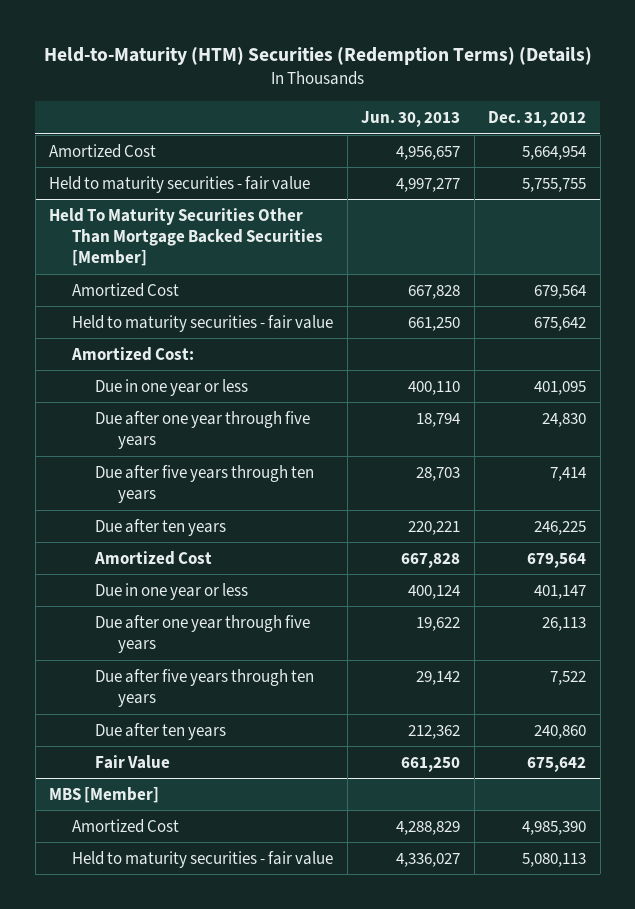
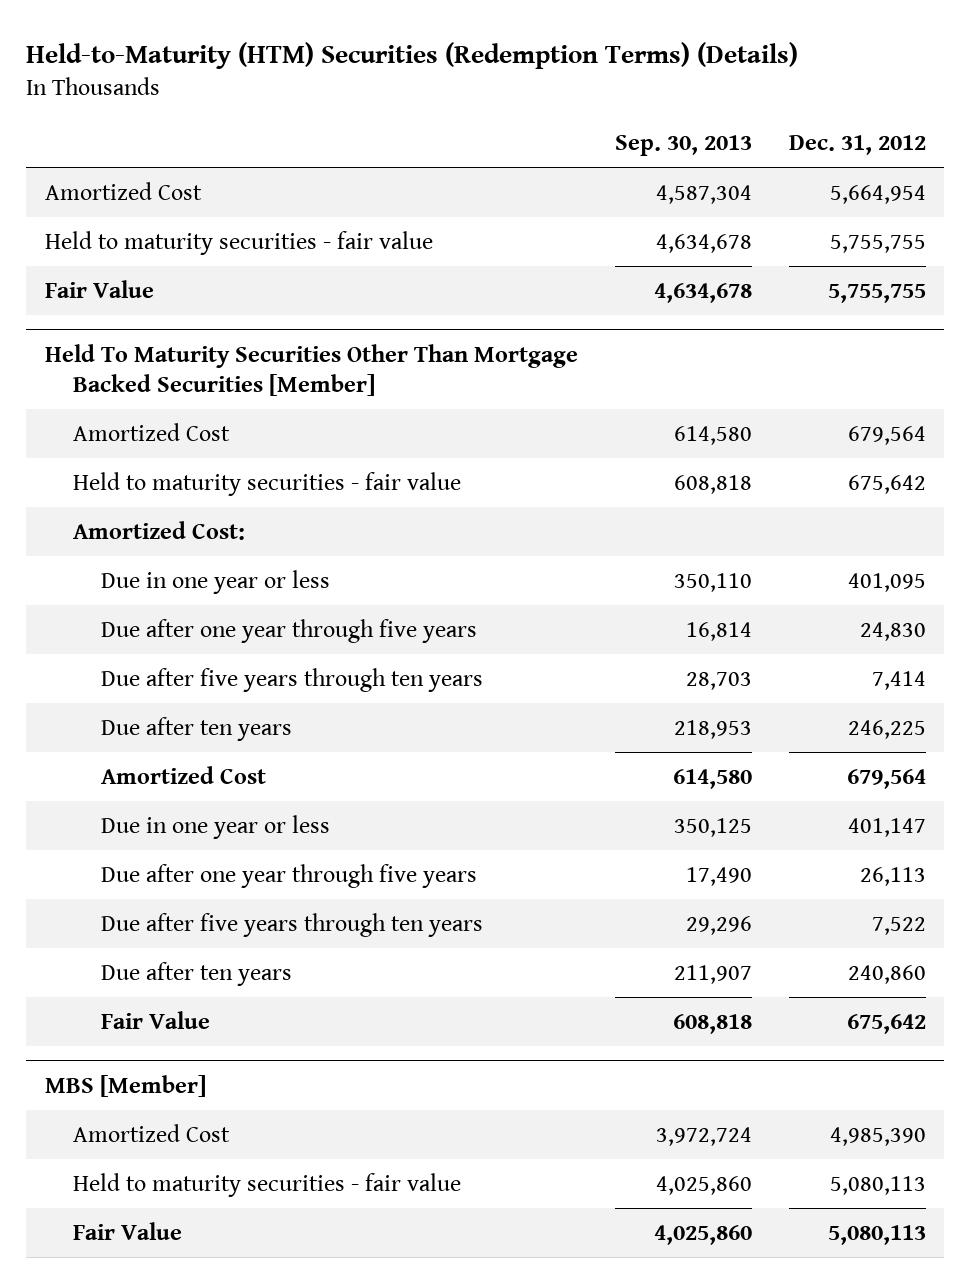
- | Jun. 30, 2013 | Dec. 31, 2012
+ | Sep. 30, 2013 | Dec. 31, 2012
+ Fair Value | 4,634,678 | 5,755,755
@ MBS [Member]
+ Fair Value | 4,025,860 | 5,080,113

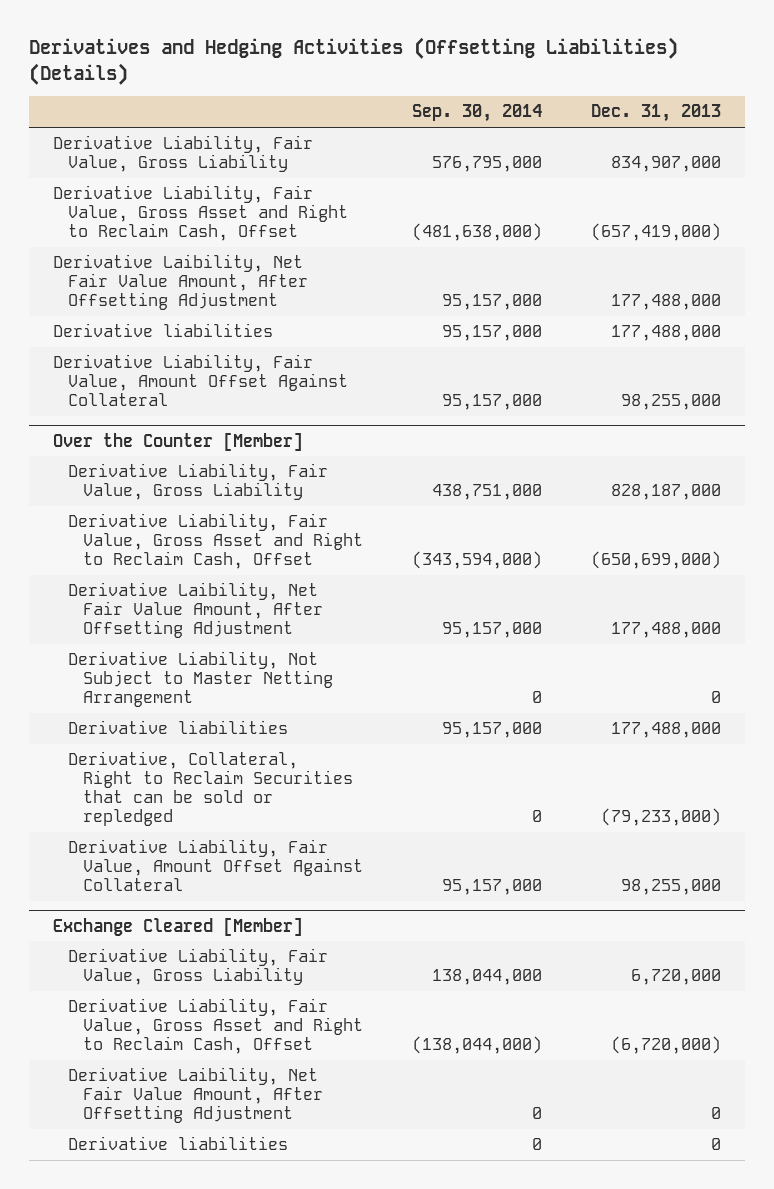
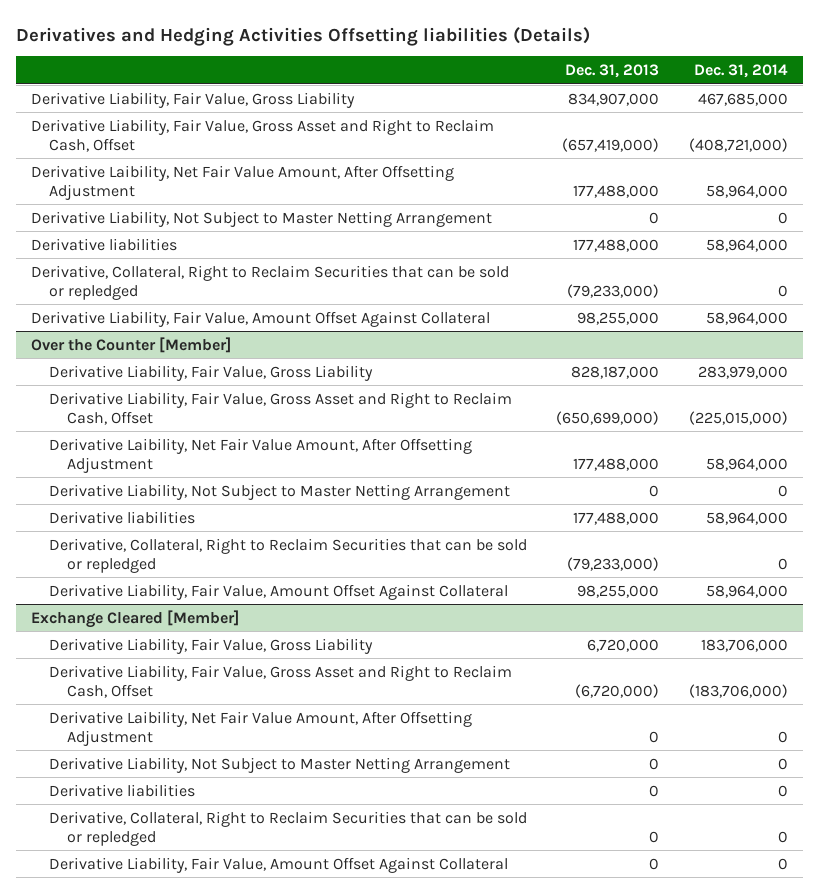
- Derivatives and Hedging Activities (Offsetting Liabilities) (Details)
+ Derivatives and Hedging Activities Offsetting liabilities (Details)
- | Sep. 30, 2014 | Dec. 31, 2013
+ | Dec. 31, 2013 | Dec. 31, 2014
+ Derivative Liability, Not Subject to Master Netting Arrangement | 0 | 0
+ Derivative, Collateral, Right to Reclaim Securities that can be sold or repledged | (79,233,000) | 0
@ Exchange Cleared [Member]
+ Derivative Liability, Not Subject to Master Netting Arrangement | 0 | 0
+ Derivative, Collateral, Right to Reclaim Securities that can be sold or repledged | 0 | 0
+ Derivative Liability, Fair Value, Amount Offset Against Collateral | 0 | 0

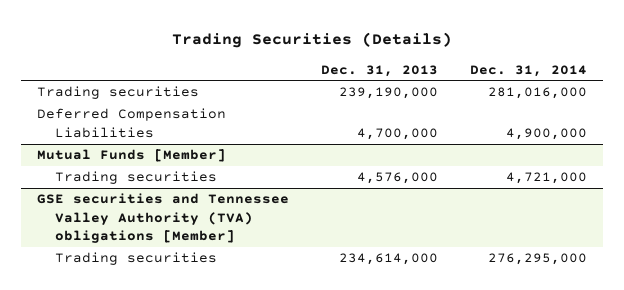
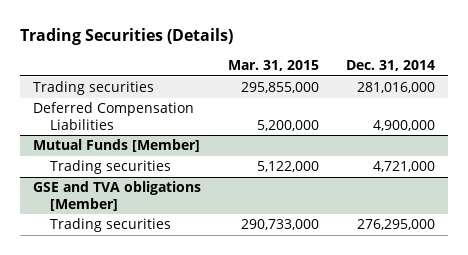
- | Dec. 31, 2013 | Dec. 31, 2014
+ | Mar. 31, 2015 | Dec. 31, 2014
- GSE securities and Tennessee Valley Authority (TVA) obligations [Member]
+ GSE and TVA obligations [Member]

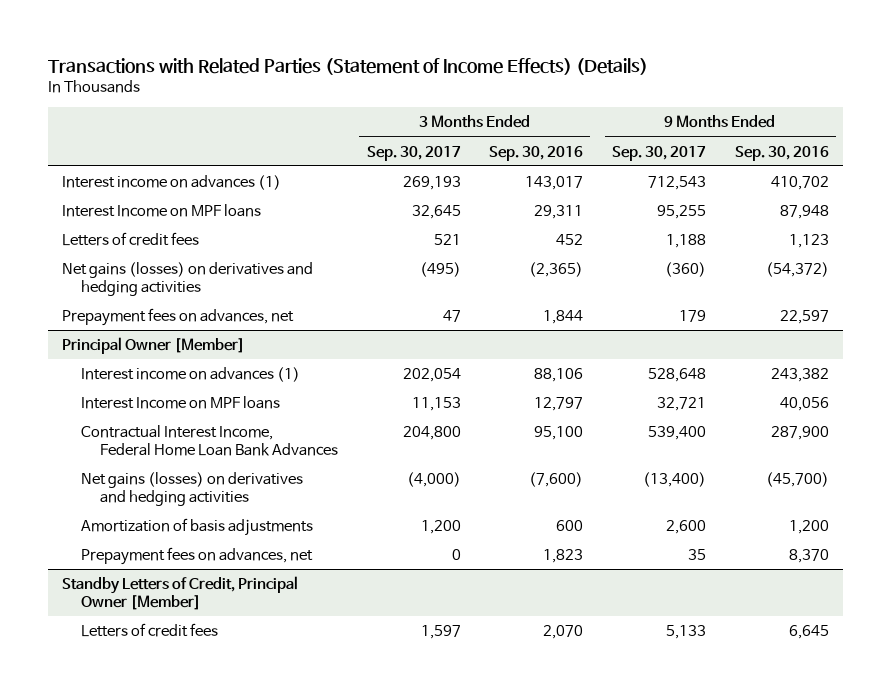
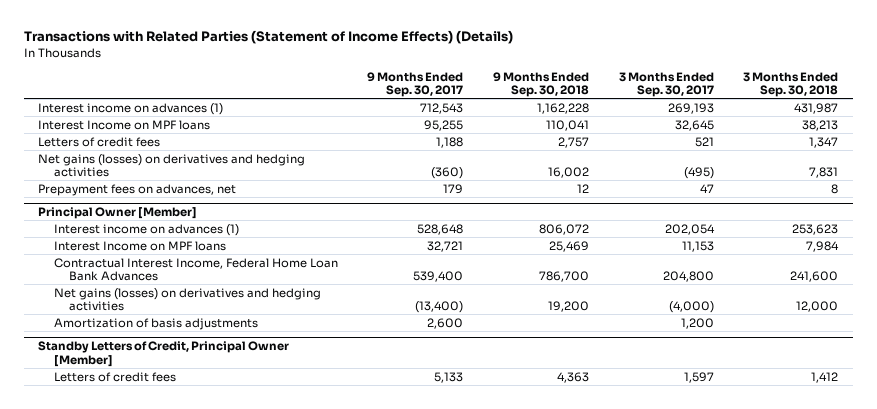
- | 3 Months Ended Sep. 30, 2017 | 3 Months Ended Sep. 30, 2016 | 9 Months Ended Sep. 30, 2017 | 9 Months Ended Sep. 30, 2016
+ | 9 Months Ended Sep. 30, 2017 | 9 Months Ended Sep. 30, 2018 | 3 Months Ended Sep. 30, 2017 | 3 Months Ended Sep. 30, 2018
@ Principal Owner [Member]
- Prepayment fees on advances, net | 0 | 1,823 | 35 | 8,370

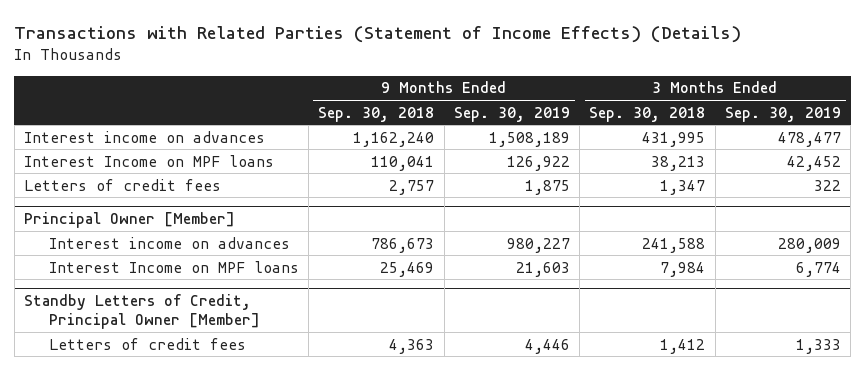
- | 9 Months Ended Sep. 30, 2017 | 9 Months Ended Sep. 30, 2018 | 3 Months Ended Sep. 30, 2017 | 3 Months Ended Sep. 30, 2018
+ | 9 Months Ended Sep. 30, 2018 | 9 Months Ended Sep. 30, 2019 | 3 Months Ended Sep. 30, 2018 | 3 Months Ended Sep. 30, 2019
- Interest income on advances (1) | 712,543 | 1,162,228 | 269,193 | 431,987
+ Interest income on advances | 1,162,240 | 1,508,189 | 431,995 | 478,477
- Net gains (losses) on derivatives and hedging activities | (360) | 16,002 | (495) | 7,831
- Prepayment fees on advances, net | 179 | 12 | 47 | 8
@ Principal Owner [Member]
- Interest income on advances (1) | 528,648 | 806,072 | 202,054 | 253,623
+ Interest income on advances | 786,673 | 980,227 | 241,588 | 280,009
- Contractual Interest Income, Federal Home Loan Bank Advances | 539,400 | 786,700 | 204,800 | 241,600
- Net gains (losses) on derivatives and hedging activities | (13,400) | 19,200 | (4,000) | 12,000
- Amortization of basis adjustments | 2,600 | | 1,200 |

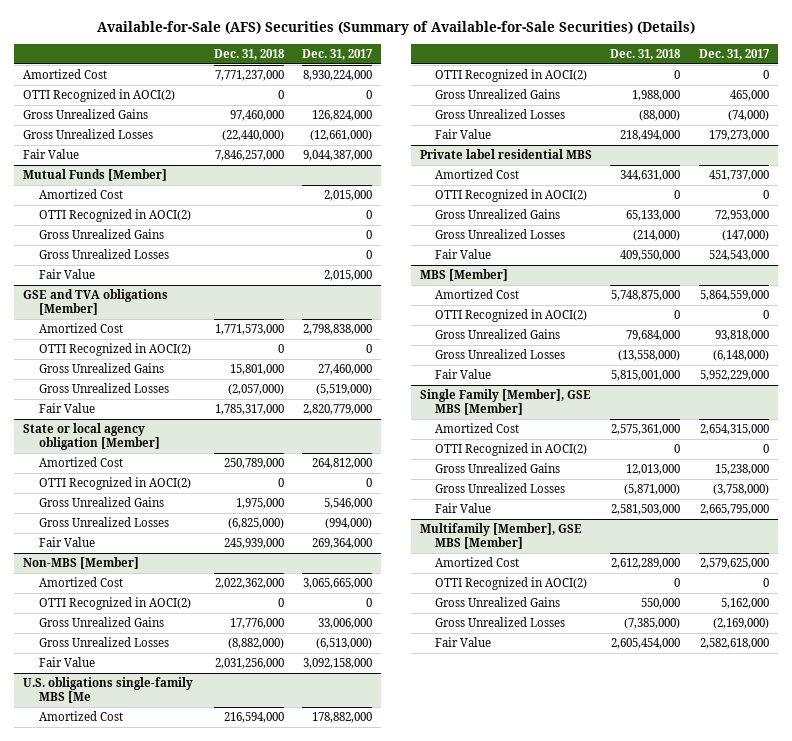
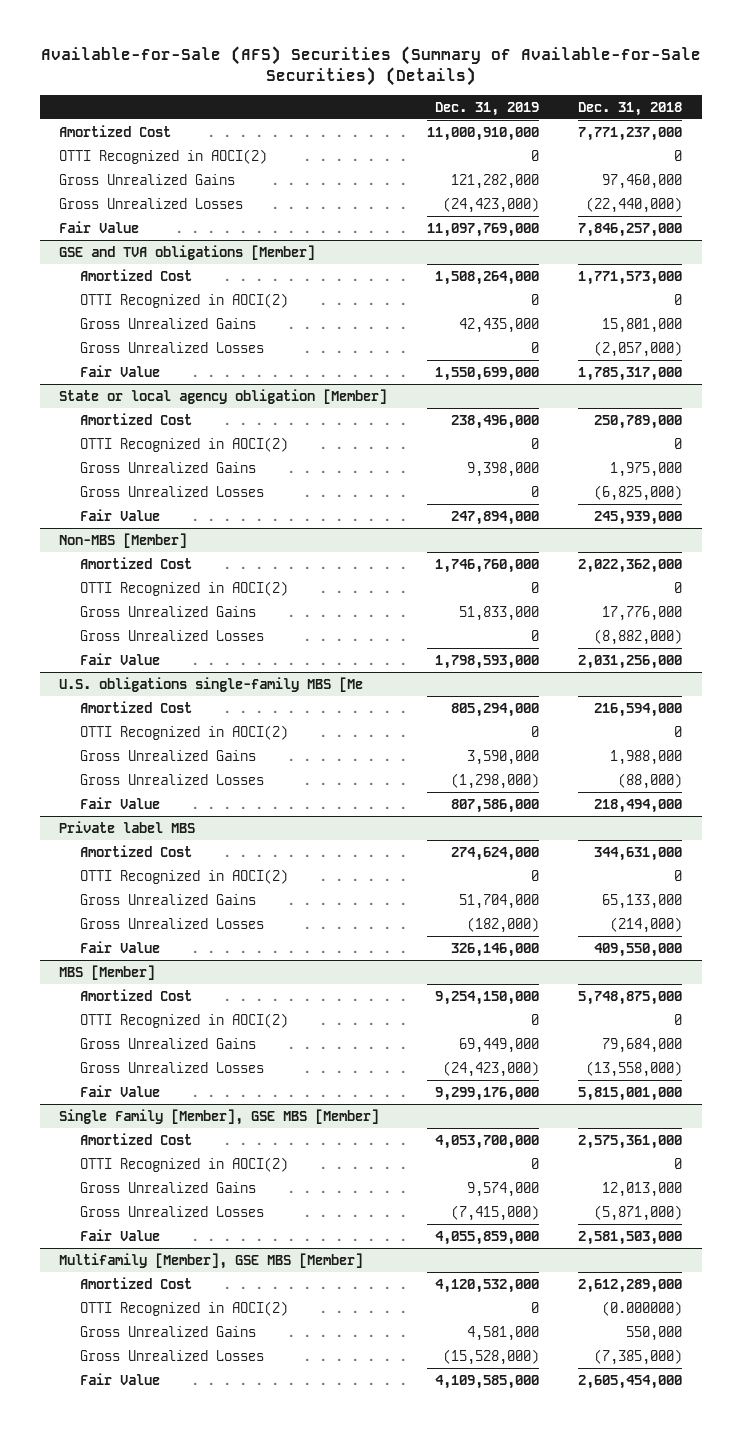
- | Dec. 31, 2018 | Dec. 31, 2017
+ | Dec. 31, 2019 | Dec. 31, 2018
- Mutual Funds [Member]
- Amortized Cost | | 2,015,000
- OTTI Recognized in AOCI(2) | | 0
- Gross Unrealized Gains | | 0
- Gross Unrealized Losses | | 0
- Fair Value | | 2,015,000
- Private label residential MBS
+ Private label MBS
@ Multifamily [Member], GSE MBS [Member]
- OTTI Recognized in AOCI(2) | 0 | 0
+ OTTI Recognized in AOCI(2) | 0 | (0.000000)

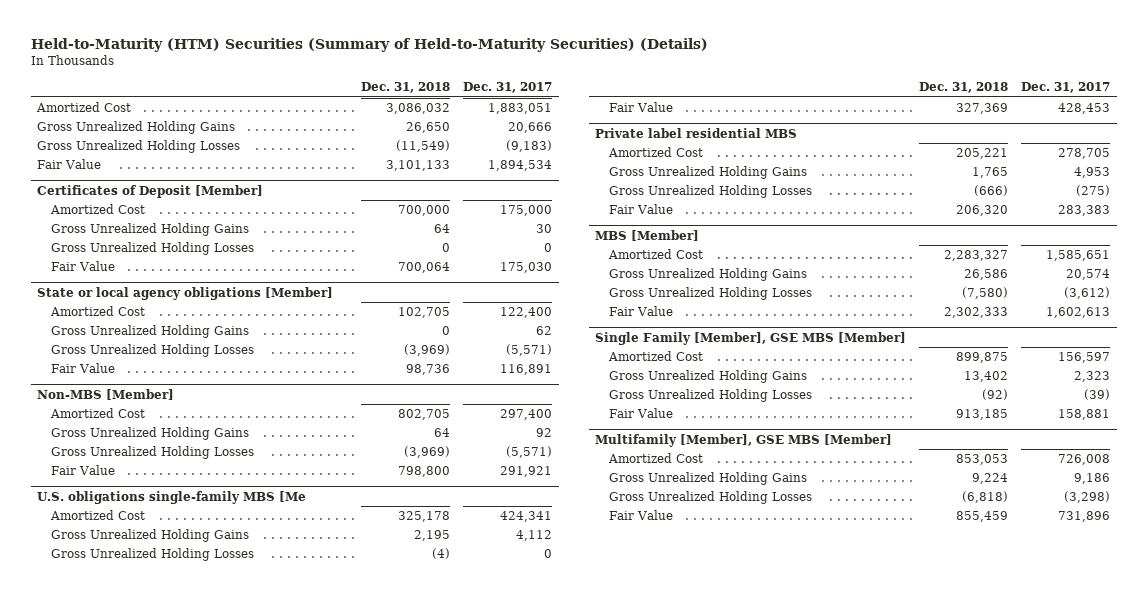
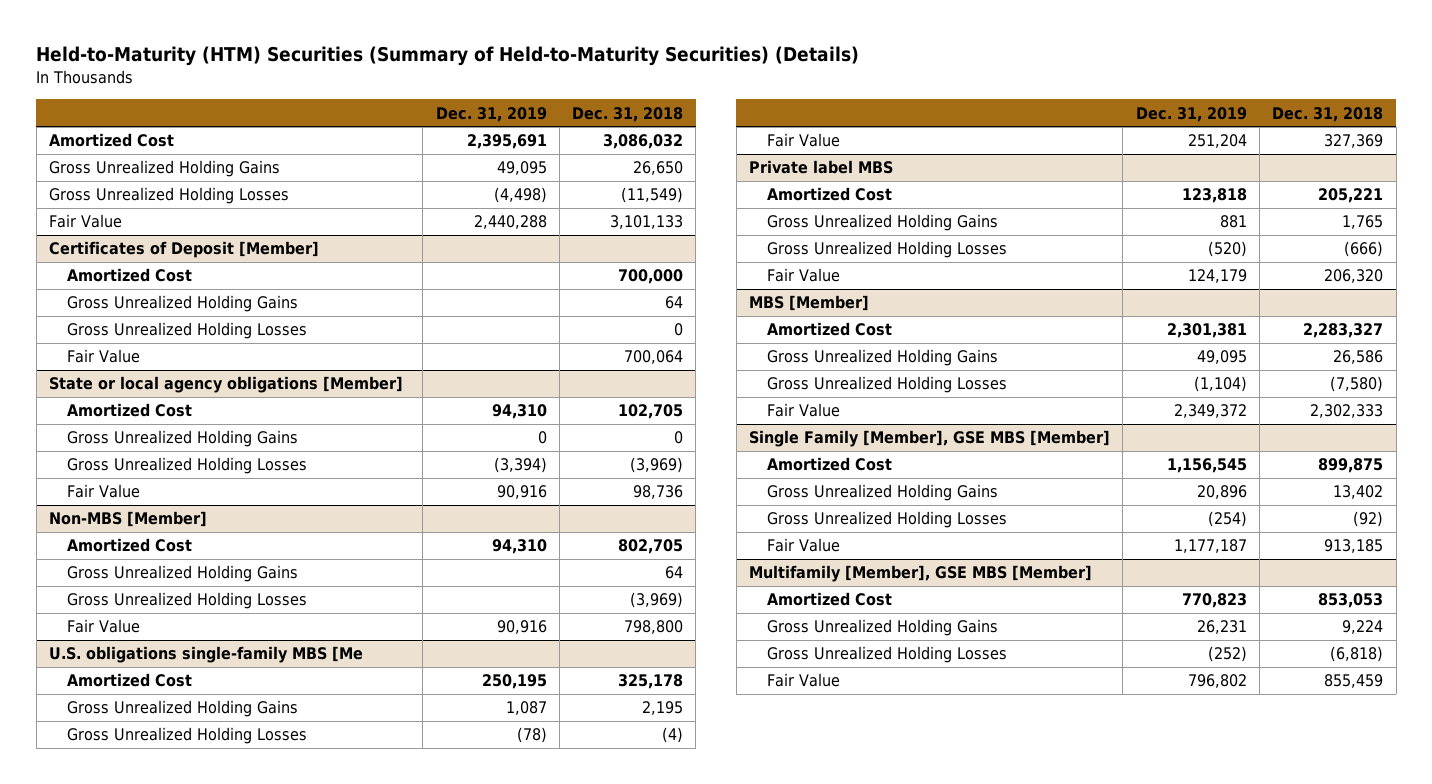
- | Dec. 31, 2018 | Dec. 31, 2017
+ | Dec. 31, 2019 | Dec. 31, 2018
- Private label residential MBS
+ Private label MBS

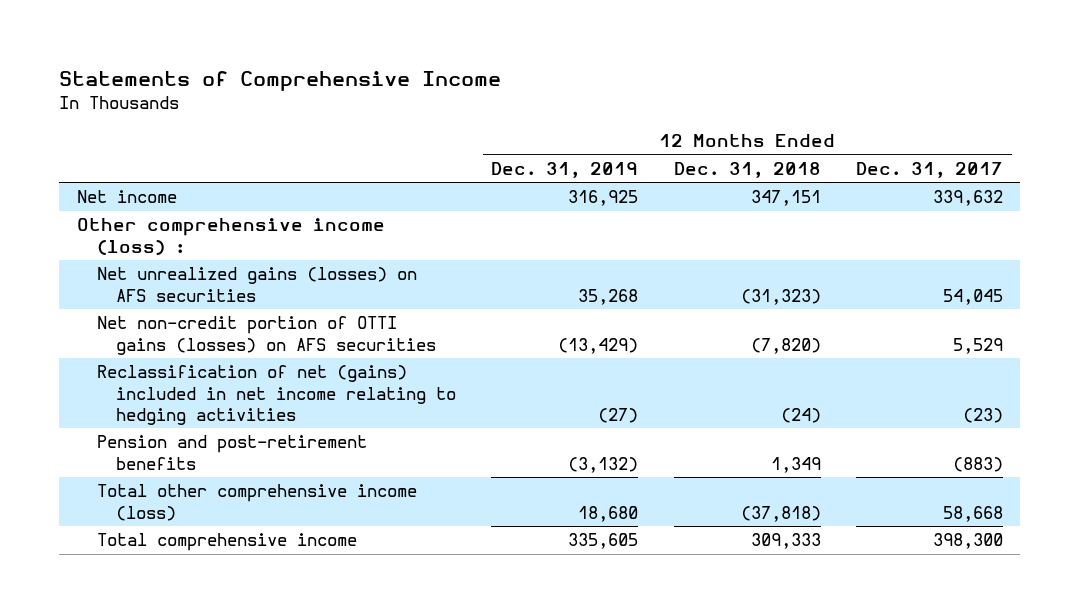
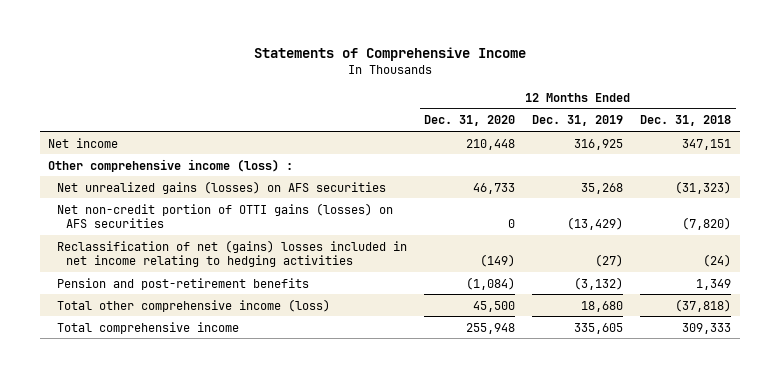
- | 12 Months Ended Dec. 31, 2019 | 12 Months Ended Dec. 31, 2018 | 12 Months Ended Dec. 31, 2017
+ | 12 Months Ended Dec. 31, 2020 | 12 Months Ended Dec. 31, 2019 | 12 Months Ended Dec. 31, 2018
- Reclassification of net (gains) included in net income relating to hedging activities | (27) | (24) | (23)
+ Reclassification of net (gains) losses included in net income relating to hedging activities | (149) | (27) | (24)

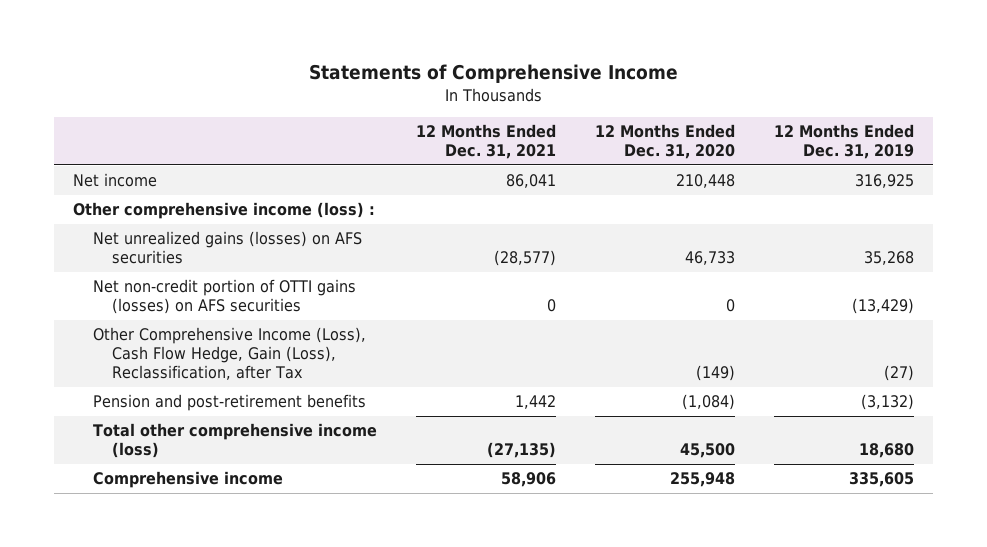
- | 12 Months Ended Dec. 31, 2020 | 12 Months Ended Dec. 31, 2019 | 12 Months Ended Dec. 31, 2018
+ | 12 Months Ended Dec. 31, 2021 | 12 Months Ended Dec. 31, 2020 | 12 Months Ended Dec. 31, 2019
- Reclassification of net (gains) losses included in net income relating to hedging activities | (149) | (27) | (24)
+ Other Comprehensive Income (Loss), Cash Flow Hedge, Gain (Loss), Reclassification, after Tax | | (149) | (27)
- Total comprehensive income | 255,948 | 335,605 | 309,333
+ Comprehensive income | 58,906 | 255,948 | 335,605

